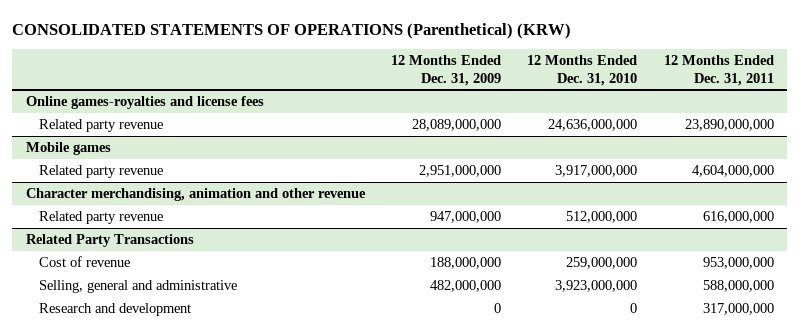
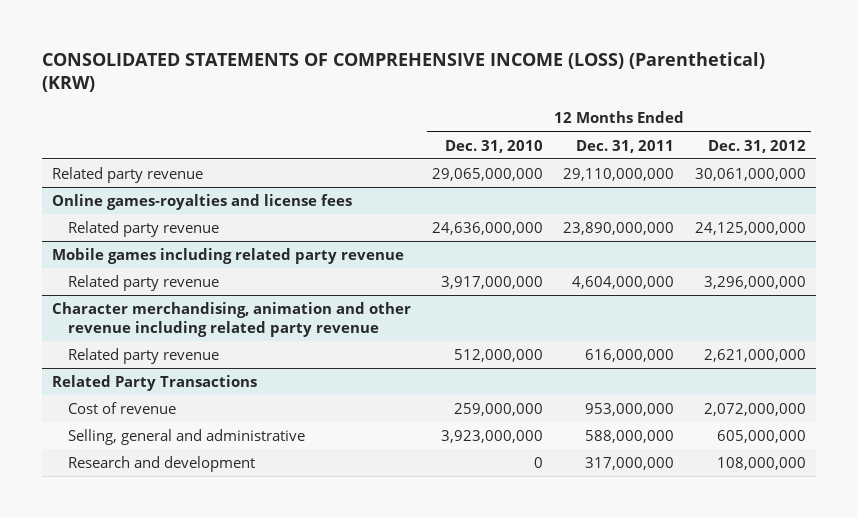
- CONSOLIDATED STATEMENTS OF OPERATIONS (Parenthetical) (KRW)
+ CONSOLIDATED STATEMENTS OF COMPREHENSIVE INCOME (LOSS) (Parenthetical) (KRW)
- | 12 Months Ended Dec. 31, 2009 | 12 Months Ended Dec. 31, 2010 | 12 Months Ended Dec. 31, 2011
+ | 12 Months Ended Dec. 31, 2010 | 12 Months Ended Dec. 31, 2011 | 12 Months Ended Dec. 31, 2012
+ Related party revenue | 29,065,000,000 | 29,110,000,000 | 30,061,000,000
- Mobile games
+ Mobile games including related party revenue
- Character merchandising, animation and other revenue
+ Character merchandising, animation and other revenue including related party revenue

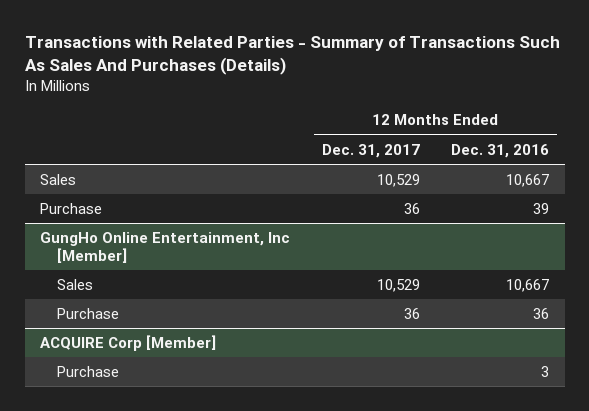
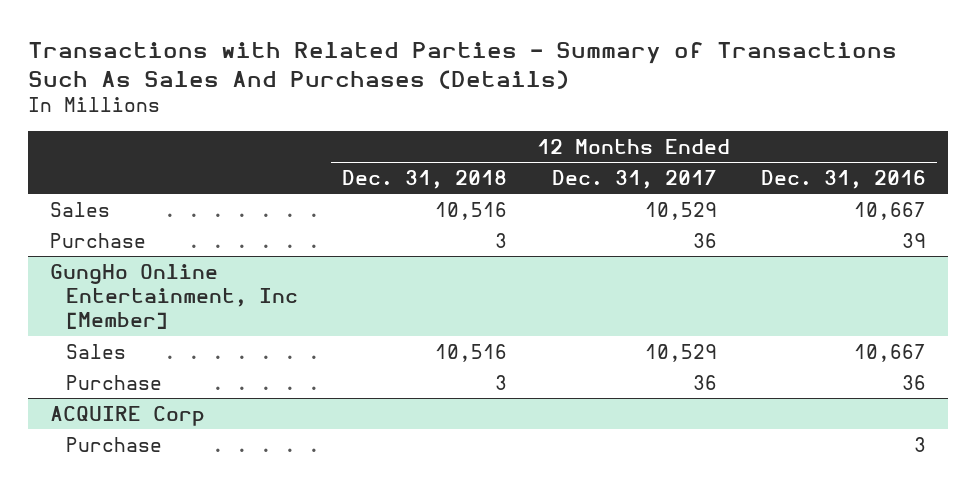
- | 12 Months Ended Dec. 31, 2017 | 12 Months Ended Dec. 31, 2016
+ | 12 Months Ended Dec. 31, 2018 | 12 Months Ended Dec. 31, 2017 | 12 Months Ended Dec. 31, 2016
- ACQUIRE Corp [Member]
+ ACQUIRE Corp

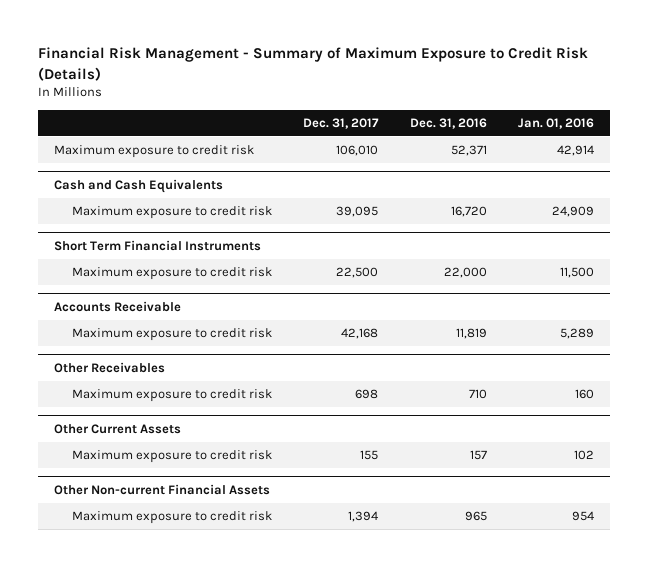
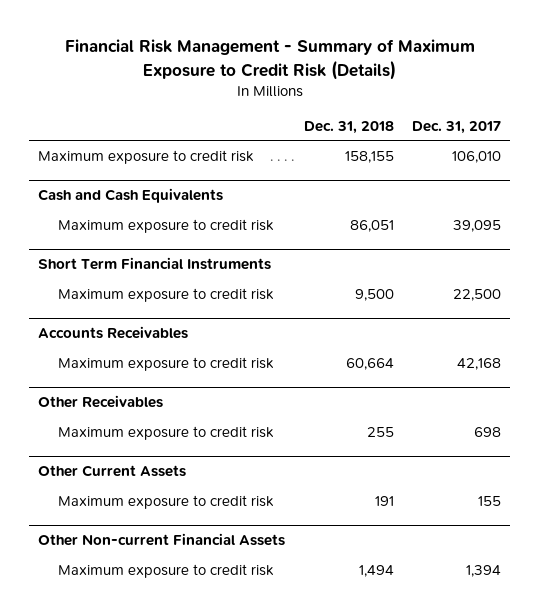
- | Dec. 31, 2017 | Dec. 31, 2016 | Jan. 01, 2016
+ | Dec. 31, 2018 | Dec. 31, 2017
- Accounts Receivable
+ Accounts Receivables

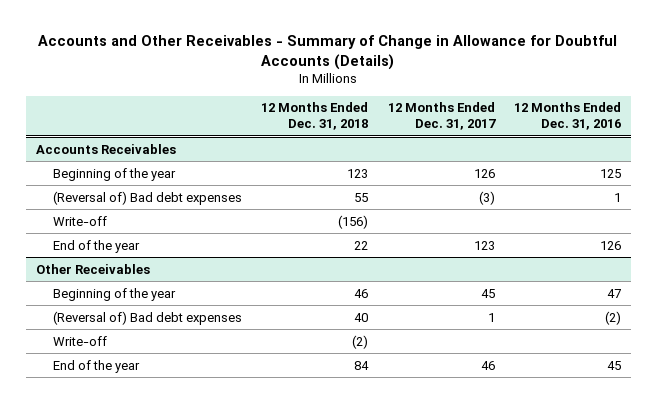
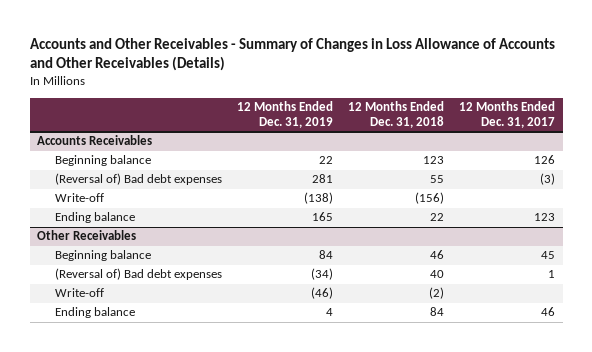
- Accounts and Other Receivables - Summary of Change in Allowance for Doubtful Accounts (Details)
+ Accounts and Other Receivables - Summary of Changes in Loss Allowance of Accounts and Other Receivables (Details)
- | 12 Months Ended Dec. 31, 2018 | 12 Months Ended Dec. 31, 2017 | 12 Months Ended Dec. 31, 2016
+ | 12 Months Ended Dec. 31, 2019 | 12 Months Ended Dec. 31, 2018 | 12 Months Ended Dec. 31, 2017
@ Accounts Receivables
- Beginning of the year | 123 | 126 | 125
+ Beginning balance | 22 | 123 | 126
- End of the year | 22 | 123 | 126
+ Ending balance | 165 | 22 | 123
@ Other Receivables
- Beginning of the year | 46 | 45 | 47
+ Beginning balance | 84 | 46 | 45
- End of the year | 84 | 46 | 45
+ Ending balance | 4 | 84 | 46

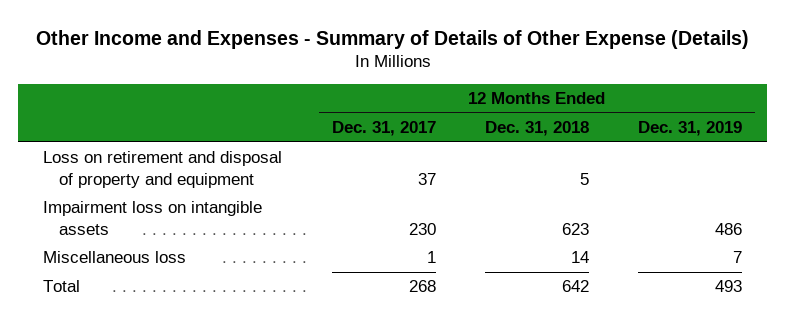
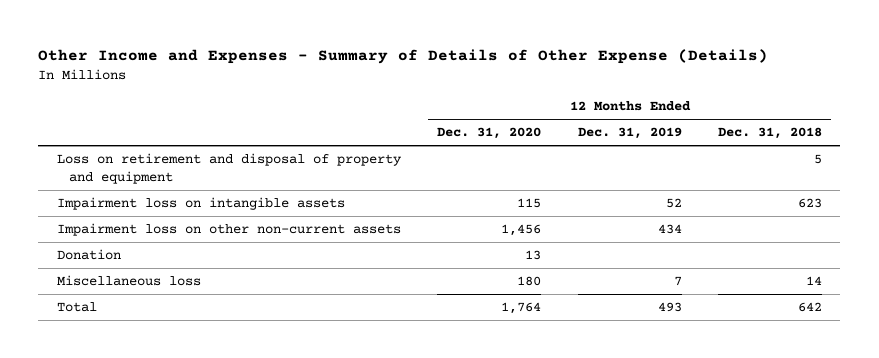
- | 12 Months Ended Dec. 31, 2017 | 12 Months Ended Dec. 31, 2018 | 12 Months Ended Dec. 31, 2019
+ | 12 Months Ended Dec. 31, 2020 | 12 Months Ended Dec. 31, 2019 | 12 Months Ended Dec. 31, 2018
- Impairment loss on intangible assets | 230 | 623 | 486
+ Impairment loss on intangible assets | 115 | 52 | 623
+ Impairment loss on other non-current assets | 1,456 | 434 |
+ Donation | 13 | |

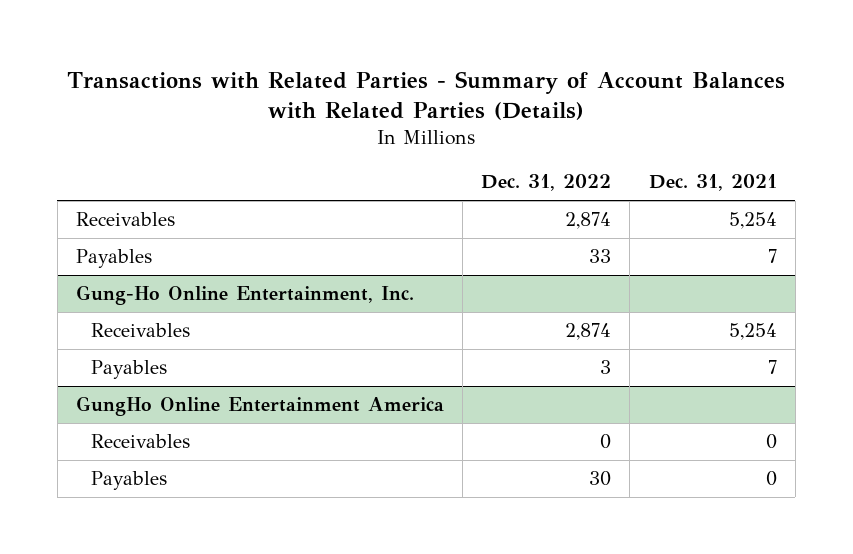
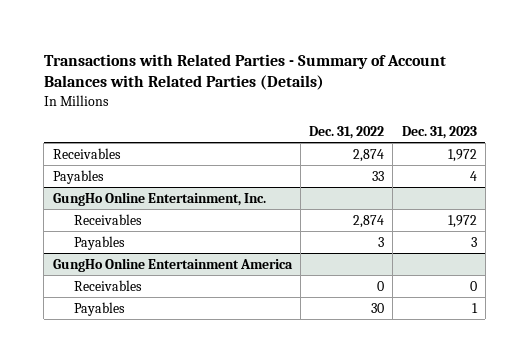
- | Dec. 31, 2022 | Dec. 31, 2021
+ | Dec. 31, 2022 | Dec. 31, 2023
- Gung-Ho Online Entertainment, Inc.
+ GungHo Online Entertainment, Inc.

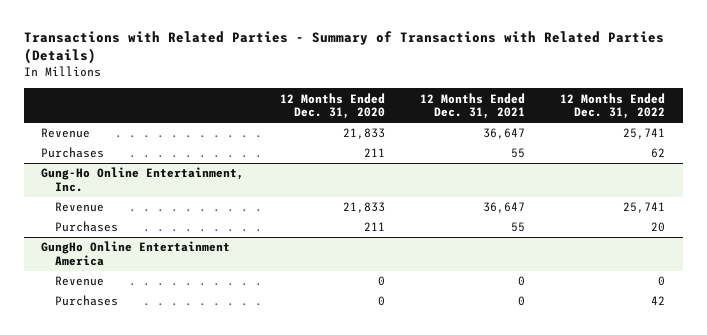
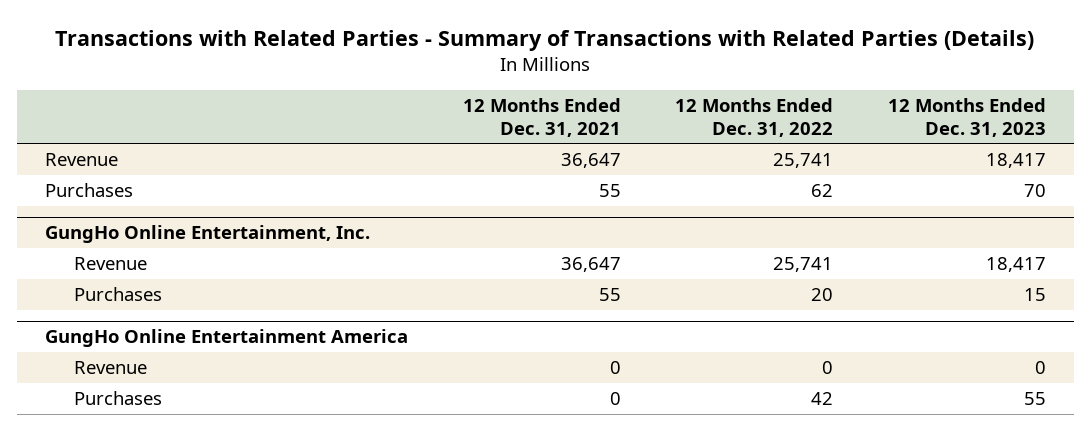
- | 12 Months Ended Dec. 31, 2020 | 12 Months Ended Dec. 31, 2021 | 12 Months Ended Dec. 31, 2022
+ | 12 Months Ended Dec. 31, 2021 | 12 Months Ended Dec. 31, 2022 | 12 Months Ended Dec. 31, 2023
- Gung-Ho Online Entertainment, Inc.
+ GungHo Online Entertainment, Inc.

